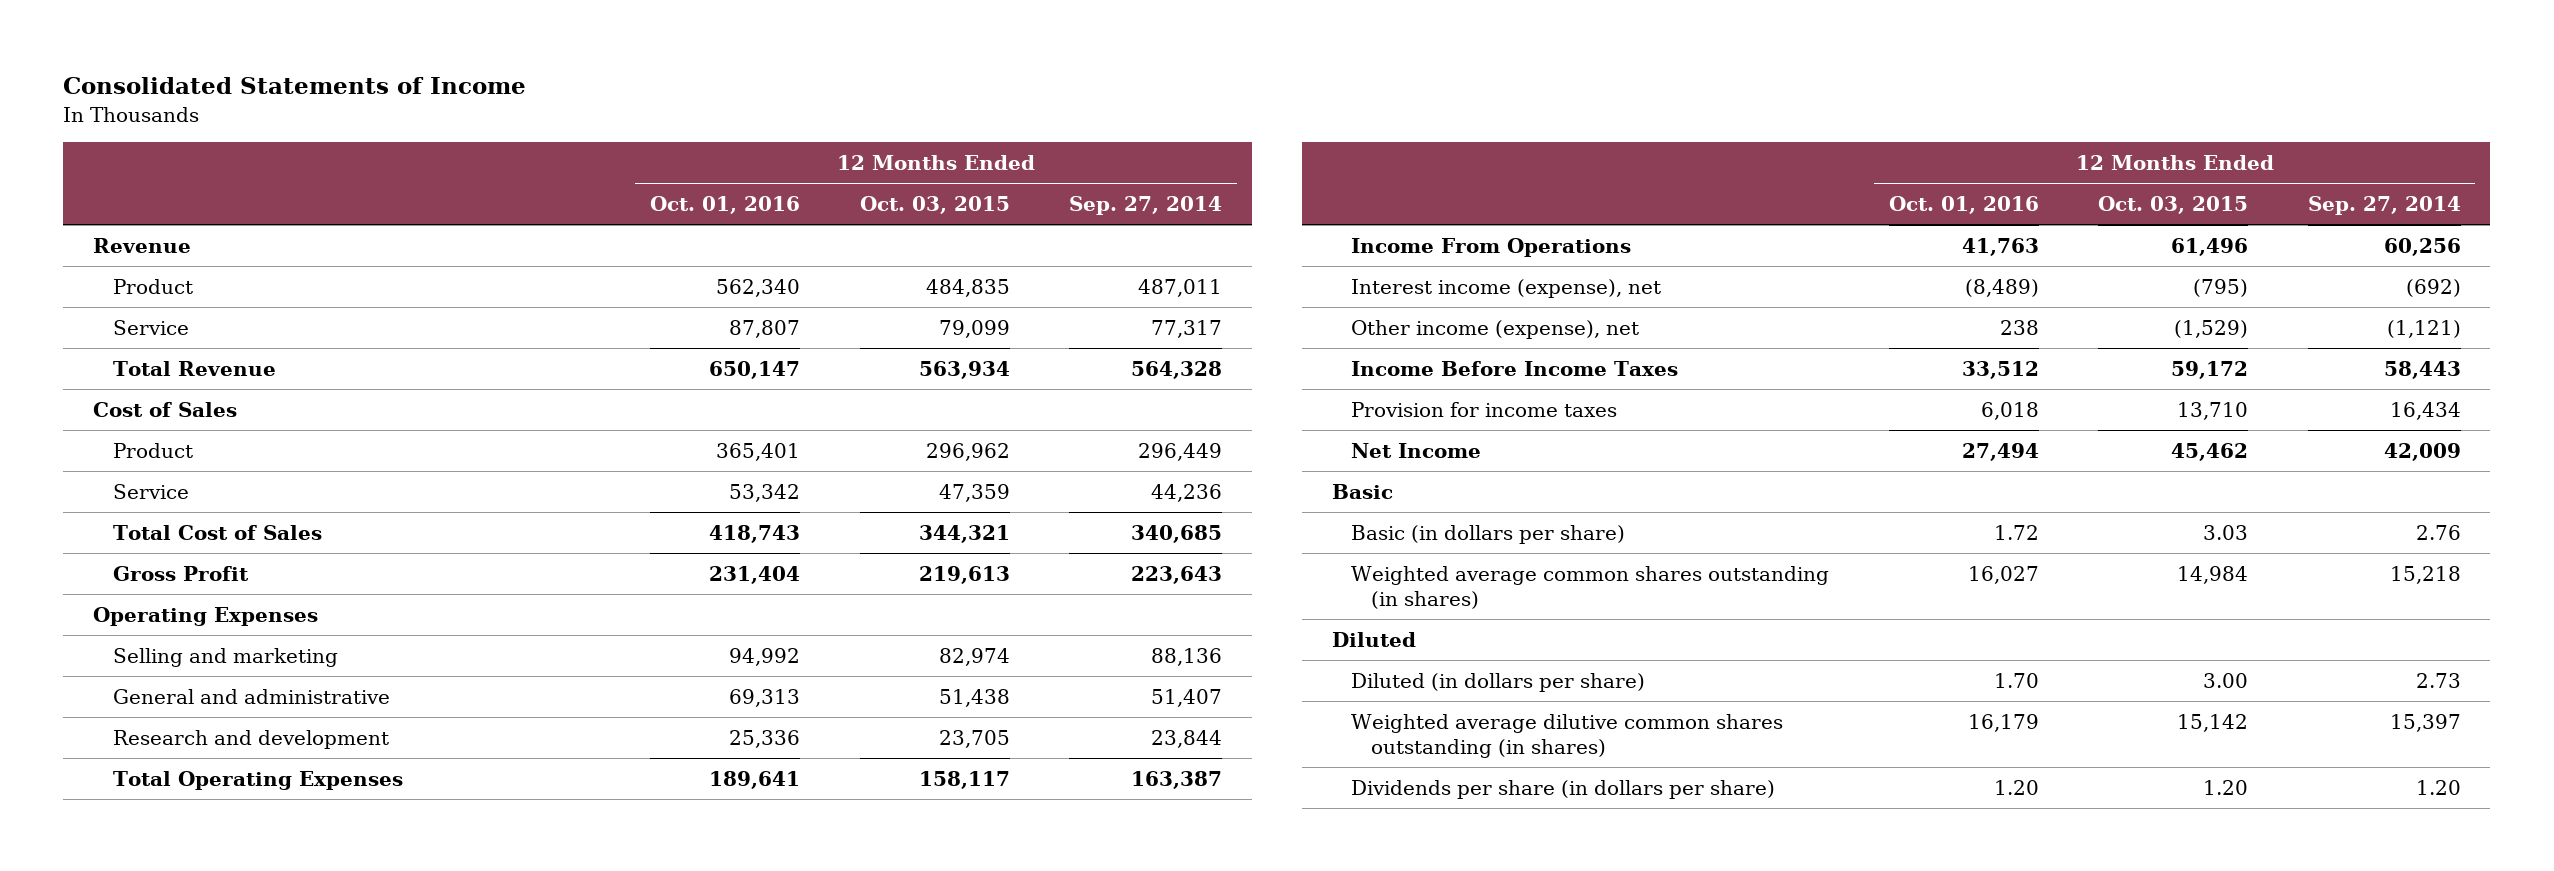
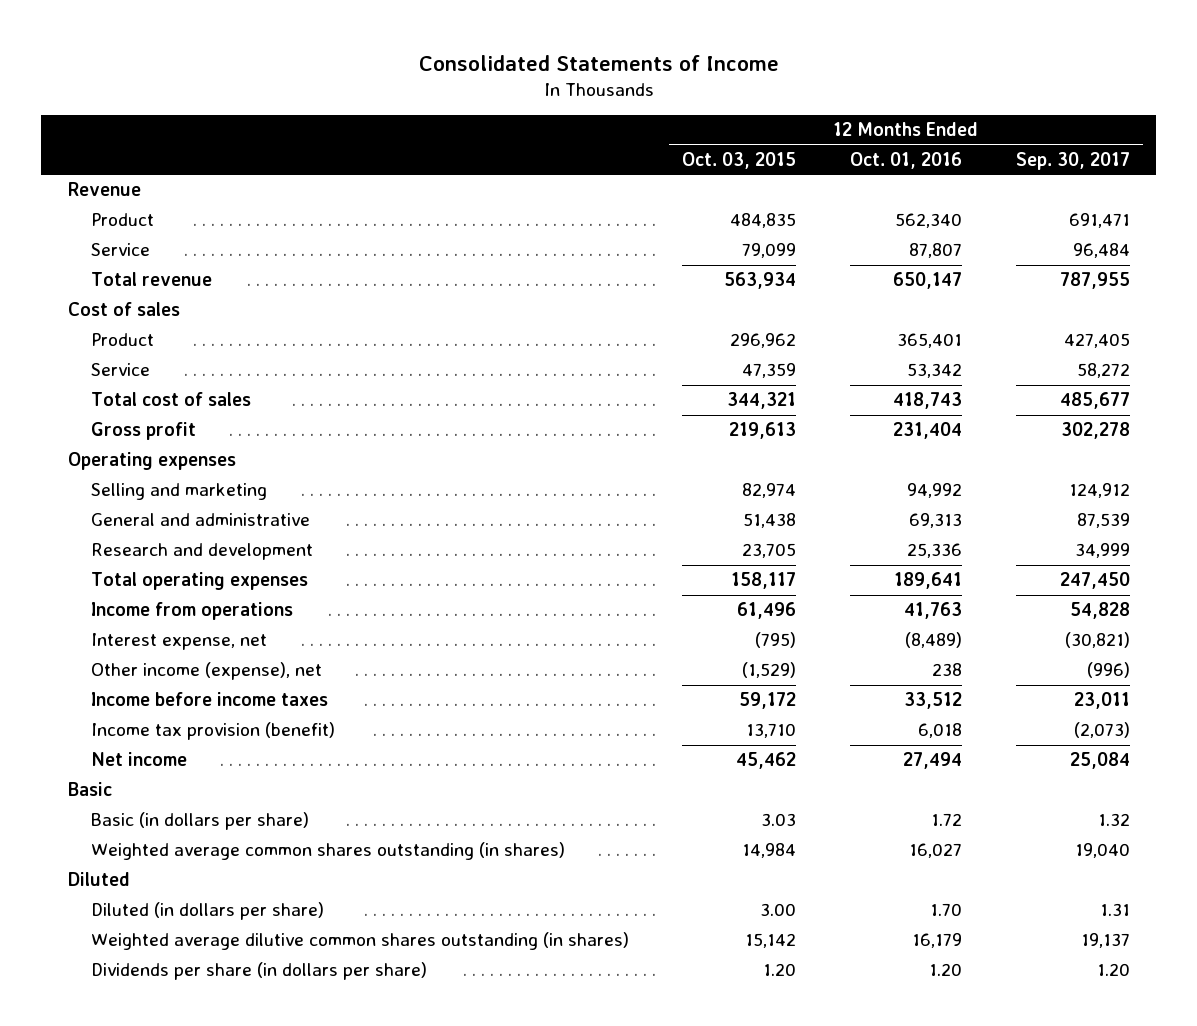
- | 12 Months Ended Oct. 01, 2016 | 12 Months Ended Oct. 03, 2015 | 12 Months Ended Sep. 27, 2014
+ | 12 Months Ended Oct. 03, 2015 | 12 Months Ended Oct. 01, 2016 | 12 Months Ended Sep. 30, 2017
- Total Revenue | 650,147 | 563,934 | 564,328
- Cost of Sales
+ Total revenue | 563,934 | 650,147 | 787,955
+ Cost of sales
- Total Cost of Sales | 418,743 | 344,321 | 340,685
- Gross Profit | 231,404 | 219,613 | 223,643
- Operating Expenses
+ Total cost of sales | 344,321 | 418,743 | 485,677
+ Gross profit | 219,613 | 231,404 | 302,278
+ Operating expenses
- Total Operating Expenses | 189,641 | 158,117 | 163,387
- Income From Operations | 41,763 | 61,496 | 60,256
- Interest income (expense), net | (8,489) | (795) | (692)
+ Total operating expenses | 158,117 | 189,641 | 247,450
+ Income from operations | 61,496 | 41,763 | 54,828
+ Interest expense, net | (795) | (8,489) | (30,821)
- Income Before Income Taxes | 33,512 | 59,172 | 58,443
- Provision for income taxes | 6,018 | 13,710 | 16,434
- Net Income | 27,494 | 45,462 | 42,009
+ Income before income taxes | 59,172 | 33,512 | 23,011
+ Income tax provision (benefit) | 13,710 | 6,018 | (2,073)
+ Net income | 45,462 | 27,494 | 25,084

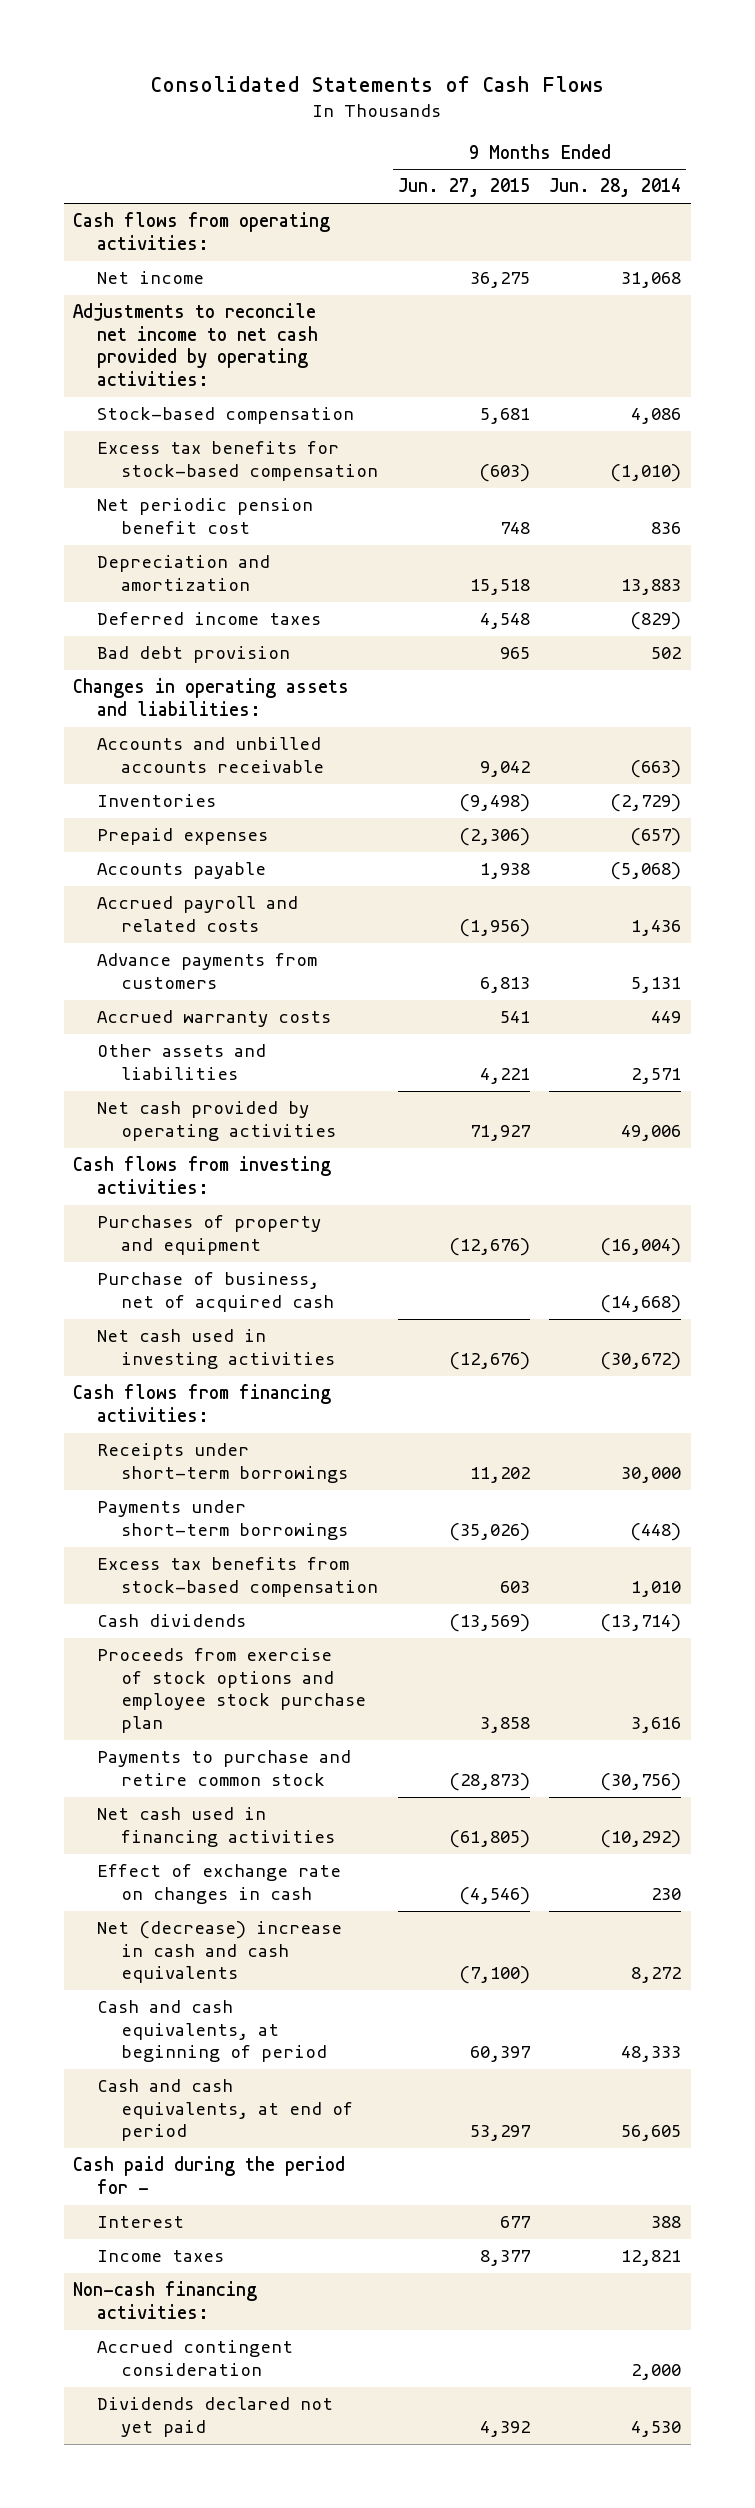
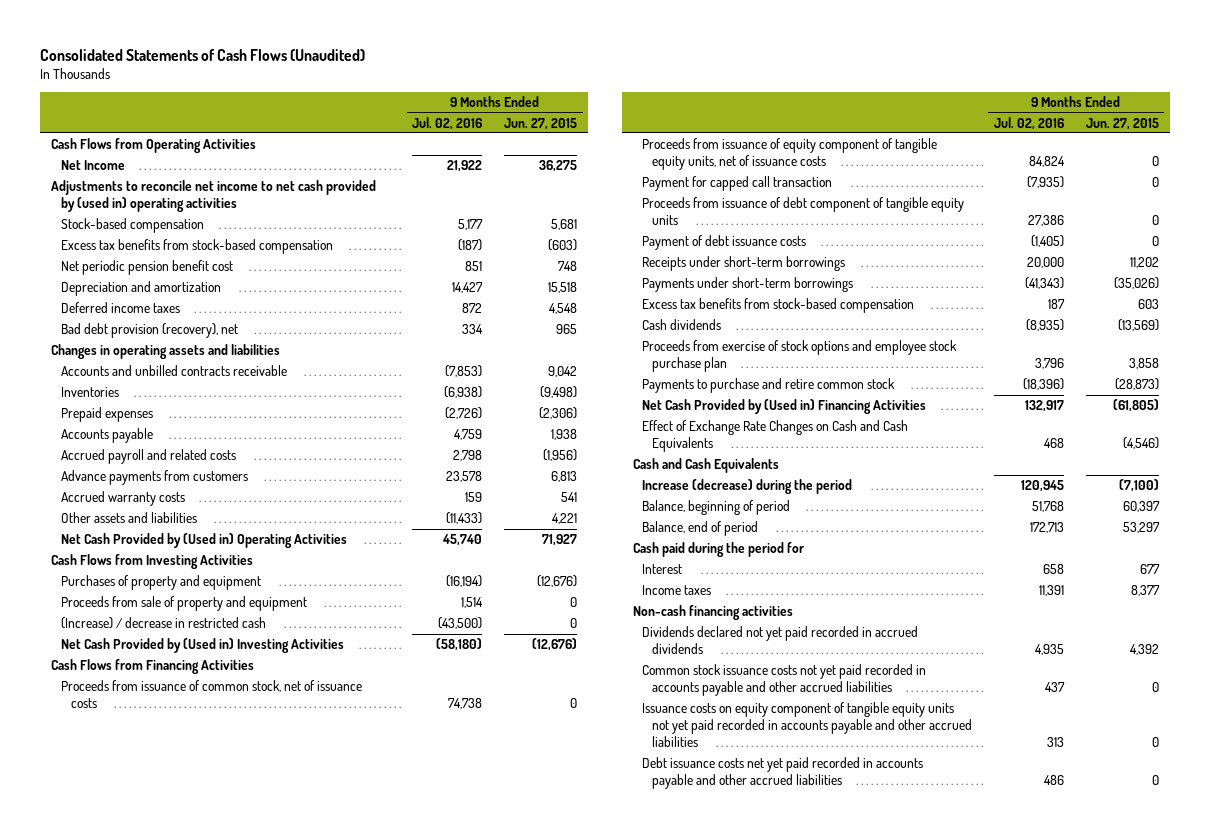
- Consolidated Statements of Cash Flows
+ Consolidated Statements of Cash Flows (Unaudited)
- | 9 Months Ended Jun. 27, 2015 | 9 Months Ended Jun. 28, 2014
+ | 9 Months Ended Jul. 02, 2016 | 9 Months Ended Jun. 27, 2015
- Cash flows from operating activities:
- Net income | 36,275 | 31,068
- Adjustments to reconcile net income to net cash provided by operating activities:
+ Cash Flows from Operating Activities
+ Net Income | 21,922 | 36,275
+ Adjustments to reconcile net income to net cash provided by (used in) operating activities
- Excess tax benefits for stock-based compensation | (603) | (1,010)
+ Excess tax benefits from stock-based compensation | (187) | (603)
- Bad debt provision | 965 | 502
- Changes in operating assets and liabilities:
- Accounts and unbilled accounts receivable | 9,042 | (663)
+ Bad debt provision (recovery), net | 334 | 965
+ Changes in operating assets and liabilities
+ Accounts and unbilled contracts receivable | (7,853) | 9,042
- Net cash provided by operating activities | 71,927 | 49,006
- Cash flows from investing activities:
+ Net Cash Provided by (Used in) Operating Activities | 45,740 | 71,927
+ Cash Flows from Investing Activities
- Purchase of business, net of acquired cash | | (14,668)
- Net cash used in investing activities | (12,676) | (30,672)
- Cash flows from financing activities:
+ Proceeds from sale of property and equipment | 1,514 | 0
+ (Increase) / decrease in restricted cash | (43,500) | 0
+ Net Cash Provided by (Used in) Investing Activities | (58,180) | (12,676)
+ Cash Flows from Financing Activities
+ Proceeds from issuance of common stock, net of issuance costs | 74,738 | 0
+ Proceeds from issuance of equity component of tangible equity units, net of issuance costs | 84,824 | 0
+ Payment for capped call transaction | (7,935) | 0
+ Proceeds from issuance of debt component of tangible equity units | 27,386 | 0
+ Payment of debt issuance costs | (1,405) | 0
- Net cash used in financing activities | (61,805) | (10,292)
- Effect of exchange rate on changes in cash | (4,546) | 230
- Net (decrease) increase in cash and cash equivalents | (7,100) | 8,272
- Cash and cash equivalents, at beginning of period | 60,397 | 48,333
- Cash and cash equivalents, at end of period | 53,297 | 56,605
- Cash paid during the period for -
+ Net Cash Provided by (Used in) Financing Activities | 132,917 | (61,805)
+ Effect of Exchange Rate Changes on Cash and Cash Equivalents | 468 | (4,546)
+ Cash and Cash Equivalents
+ Increase (decrease) during the period | 120,945 | (7,100)
+ Balance, beginning of period | 51,768 | 60,397
+ Balance, end of period | 172,713 | 53,297
+ Cash paid during the period for
- Non-cash financing activities:
- Accrued contingent consideration | | 2,000
- Dividends declared not yet paid | 4,392 | 4,530
+ Non-cash financing activities
+ Dividends declared not yet paid recorded in accrued dividends | 4,935 | 4,392
+ Common stock issuance costs not yet paid recorded in accounts payable and other accrued liabilities | 437 | 0
+ Issuance costs on equity component of tangible equity units not yet paid recorded in accounts payable and other accrued liabilities | 313 | 0
+ Debt issuance costs net yet paid recorded in accounts payable and other accrued liabilities | 486 | 0

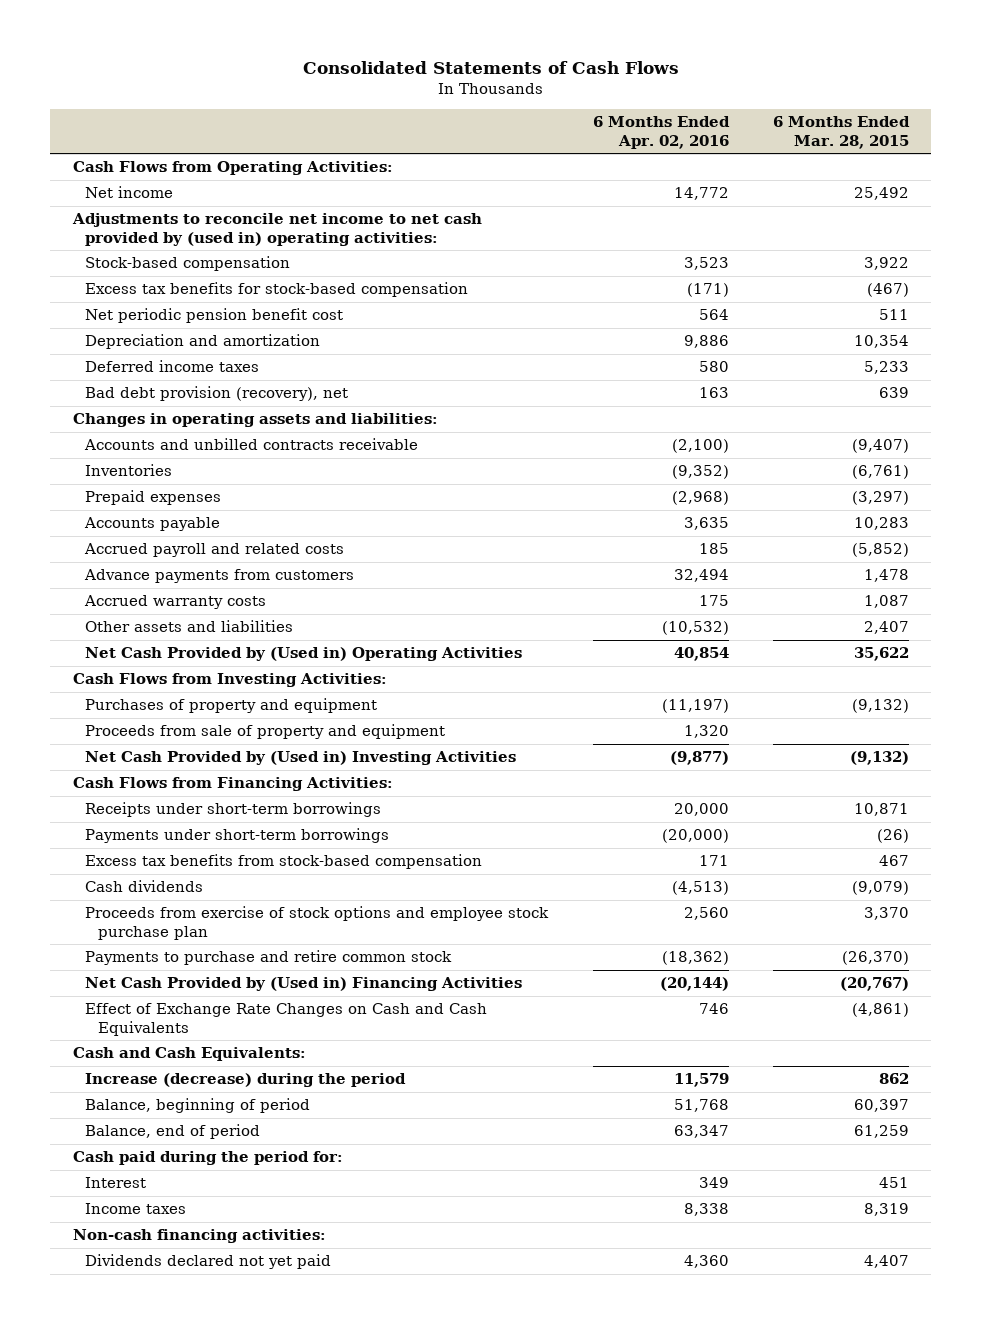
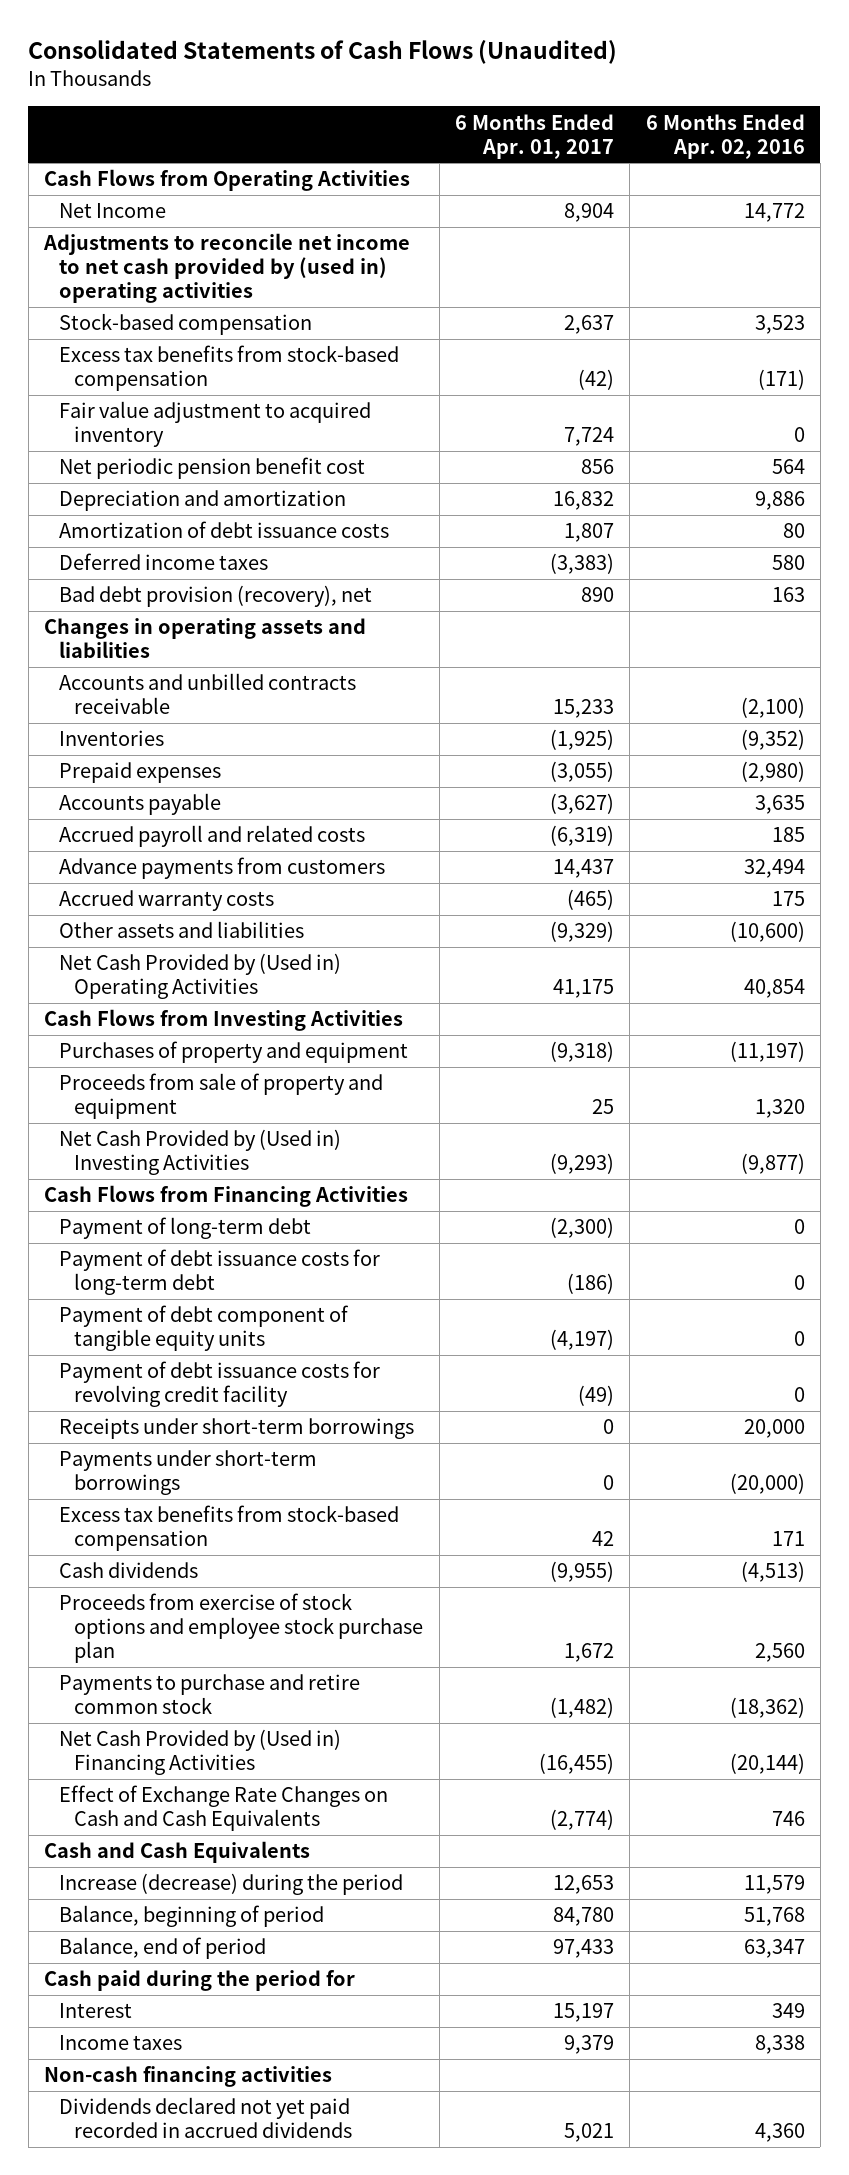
- Consolidated Statements of Cash Flows
+ Consolidated Statements of Cash Flows (Unaudited)
- | 6 Months Ended Apr. 02, 2016 | 6 Months Ended Mar. 28, 2015
+ | 6 Months Ended Apr. 01, 2017 | 6 Months Ended Apr. 02, 2016
- Cash Flows from Operating Activities:
- Net income | 14,772 | 25,492
- Adjustments to reconcile net income to net cash provided by (used in) operating activities:
+ Cash Flows from Operating Activities
+ Net Income | 8,904 | 14,772
+ Adjustments to reconcile net income to net cash provided by (used in) operating activities
- Excess tax benefits for stock-based compensation | (171) | (467)
+ Excess tax benefits from stock-based compensation | (42) | (171)
+ Fair value adjustment to acquired inventory | 7,724 | 0
+ Amortization of debt issuance costs | 1,807 | 80
- Changes in operating assets and liabilities:
+ Changes in operating assets and liabilities
- Prepaid expenses | (2,968) | (3,297)
+ Prepaid expenses | (3,055) | (2,980)
- Other assets and liabilities | (10,532) | 2,407
+ Other assets and liabilities | (9,329) | (10,600)
- Cash Flows from Investing Activities:
+ Cash Flows from Investing Activities
- Cash Flows from Financing Activities:
+ Cash Flows from Financing Activities
+ Payment of long-term debt | (2,300) | 0
+ Payment of debt issuance costs for long-term debt | (186) | 0
+ Payment of debt component of tangible equity units | (4,197) | 0
+ Payment of debt issuance costs for revolving credit facility | (49) | 0
- Cash and Cash Equivalents:
+ Cash and Cash Equivalents
- Cash paid during the period for:
+ Cash paid during the period for
- Non-cash financing activities:
- Dividends declared not yet paid | 4,360 | 4,407
+ Non-cash financing activities
+ Dividends declared not yet paid recorded in accrued dividends | 5,021 | 4,360

